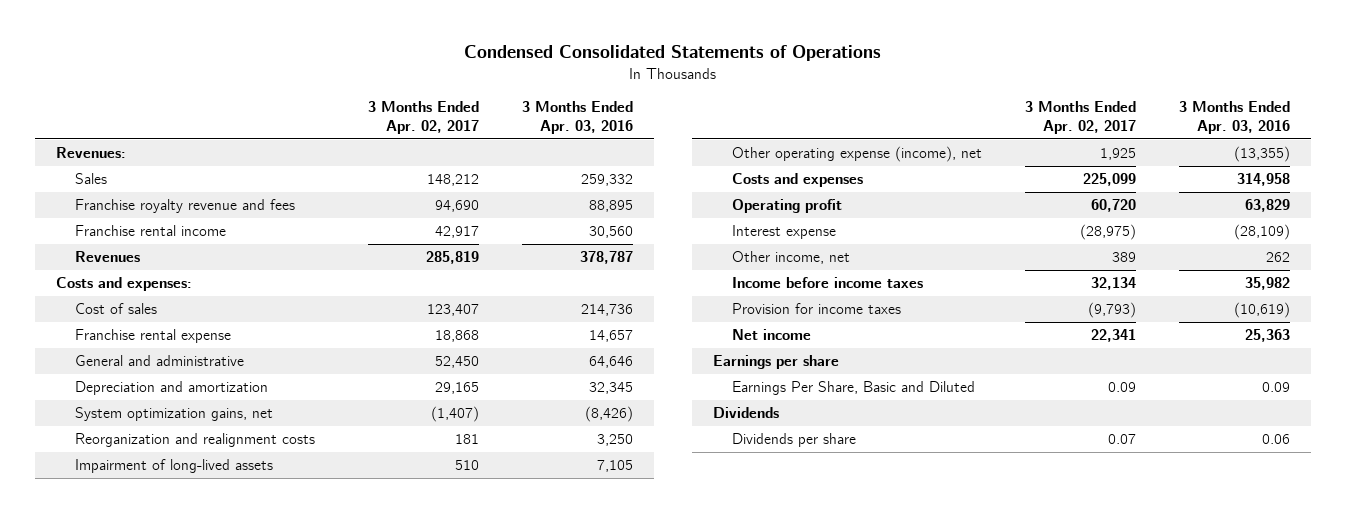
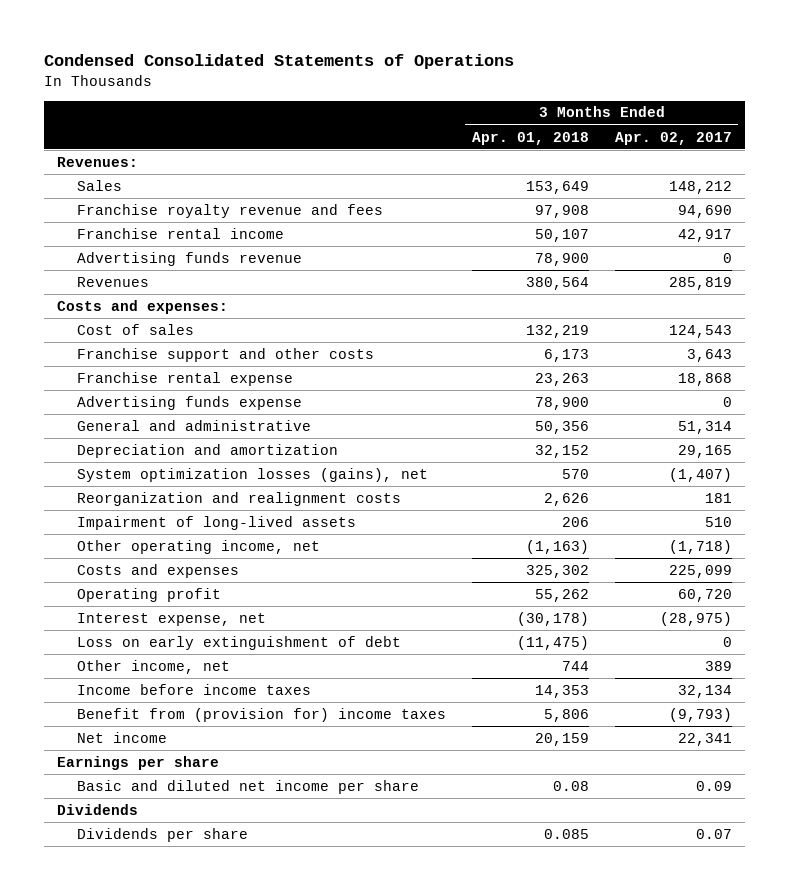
- | 3 Months Ended Apr. 02, 2017 | 3 Months Ended Apr. 03, 2016
+ | 3 Months Ended Apr. 01, 2018 | 3 Months Ended Apr. 02, 2017
+ Advertising funds revenue | 78,900 | 0
- Cost of sales | 123,407 | 214,736
+ Cost of sales | 132,219 | 124,543
+ Franchise support and other costs | 6,173 | 3,643
- General and administrative | 52,450 | 64,646
+ Advertising funds expense | 78,900 | 0
+ General and administrative | 50,356 | 51,314
- System optimization gains, net | (1,407) | (8,426)
+ System optimization losses (gains), net | 570 | (1,407)
- Other operating expense (income), net | 1,925 | (13,355)
+ Other operating income, net | (1,163) | (1,718)
- Interest expense | (28,975) | (28,109)
+ Interest expense, net | (30,178) | (28,975)
+ Loss on early extinguishment of debt | (11,475) | 0
- Provision for income taxes | (9,793) | (10,619)
+ Benefit from (provision for) income taxes | 5,806 | (9,793)
- Earnings Per Share, Basic and Diluted | 0.09 | 0.09
+ Basic and diluted net income per share | 0.08 | 0.09

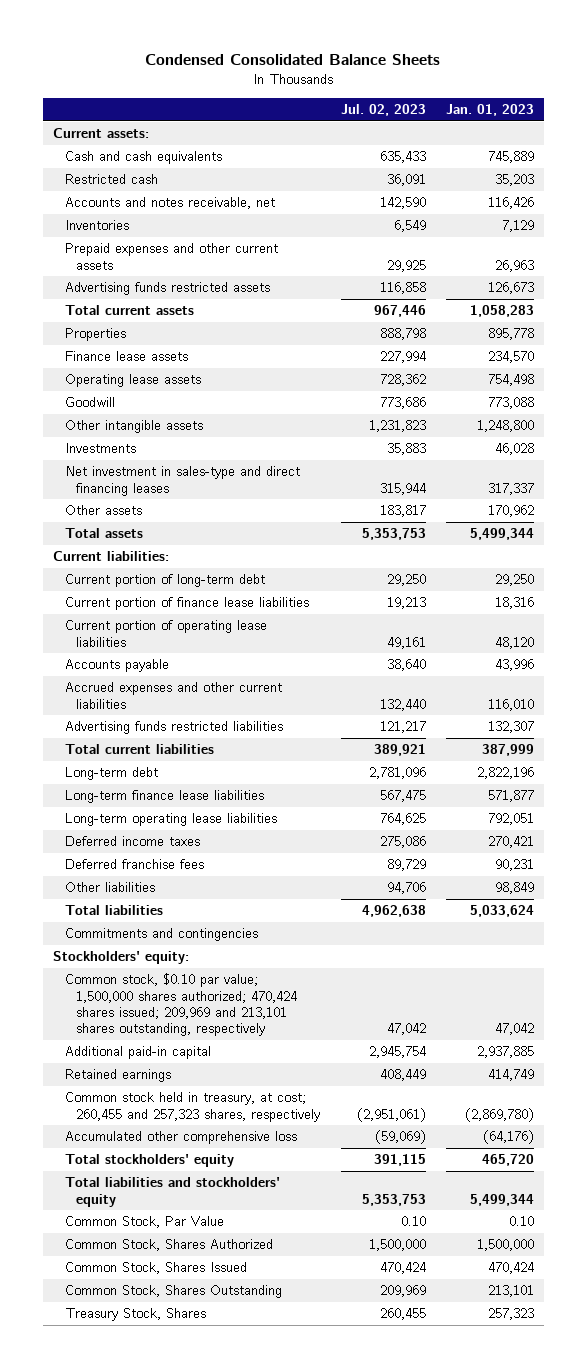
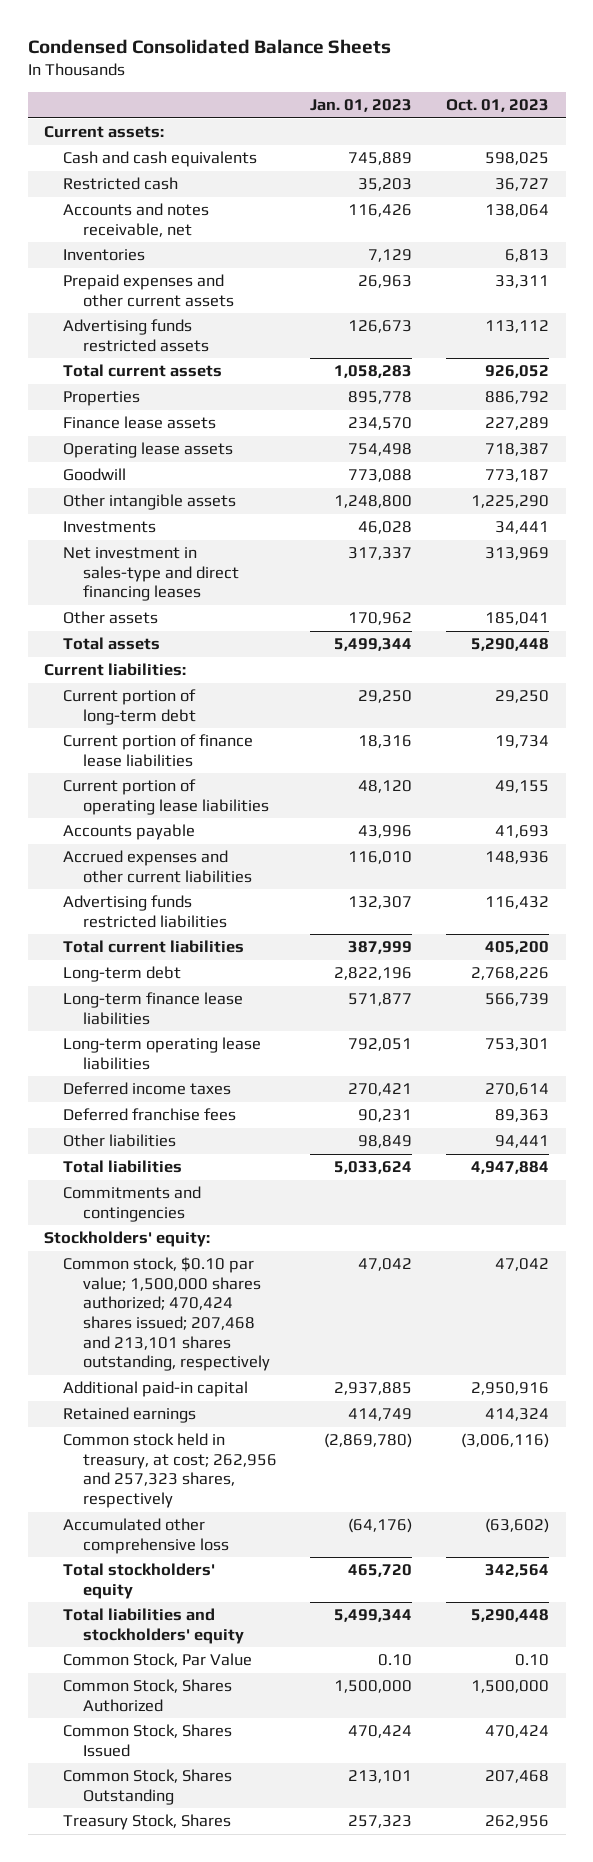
- | Jul. 02, 2023 | Jan. 01, 2023
+ | Jan. 01, 2023 | Oct. 01, 2023
- Common stock, $0.10 par value; 1,500,000 shares authorized; 470,424 shares issued; 209,969 and 213,101 shares outstanding, respectively | 47,042 | 47,042
+ Common stock, $0.10 par value; 1,500,000 shares authorized; 470,424 shares issued; 207,468 and 213,101 shares outstanding, respectively | 47,042 | 47,042
- Common stock held in treasury, at cost; 260,455 and 257,323 shares, respectively | (2,951,061) | (2,869,780)
+ Common stock held in treasury, at cost; 262,956 and 257,323 shares, respectively | (2,869,780) | (3,006,116)

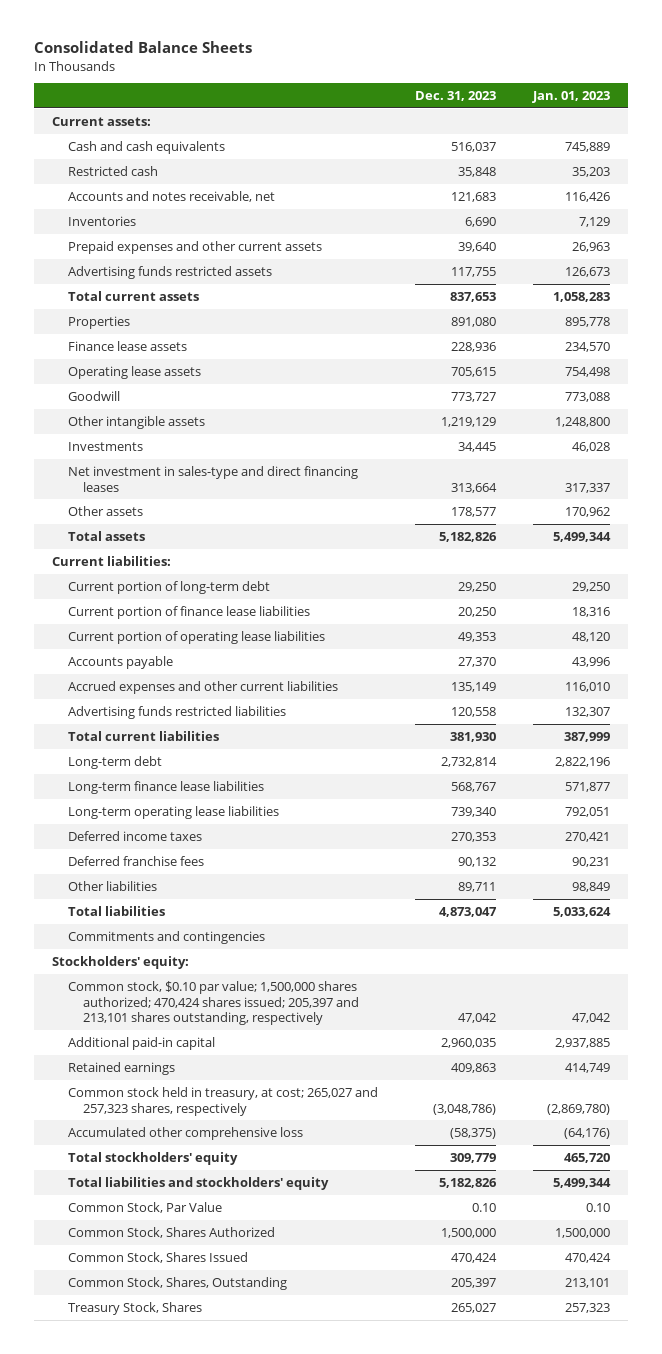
- Condensed Consolidated Balance Sheets
+ Consolidated Balance Sheets
- | Jan. 01, 2023 | Oct. 01, 2023
+ | Dec. 31, 2023 | Jan. 01, 2023
- Common stock, $0.10 par value; 1,500,000 shares authorized; 470,424 shares issued; 207,468 and 213,101 shares outstanding, respectively | 47,042 | 47,042
+ Common stock, $0.10 par value; 1,500,000 shares authorized; 470,424 shares issued; 205,397 and 213,101 shares outstanding, respectively | 47,042 | 47,042
- Common stock held in treasury, at cost; 262,956 and 257,323 shares, respectively | (2,869,780) | (3,006,116)
+ Common stock held in treasury, at cost; 265,027 and 257,323 shares, respectively | (3,048,786) | (2,869,780)
- Common Stock, Shares Outstanding | 213,101 | 207,468
+ Common Stock, Shares, Outstanding | 205,397 | 213,101

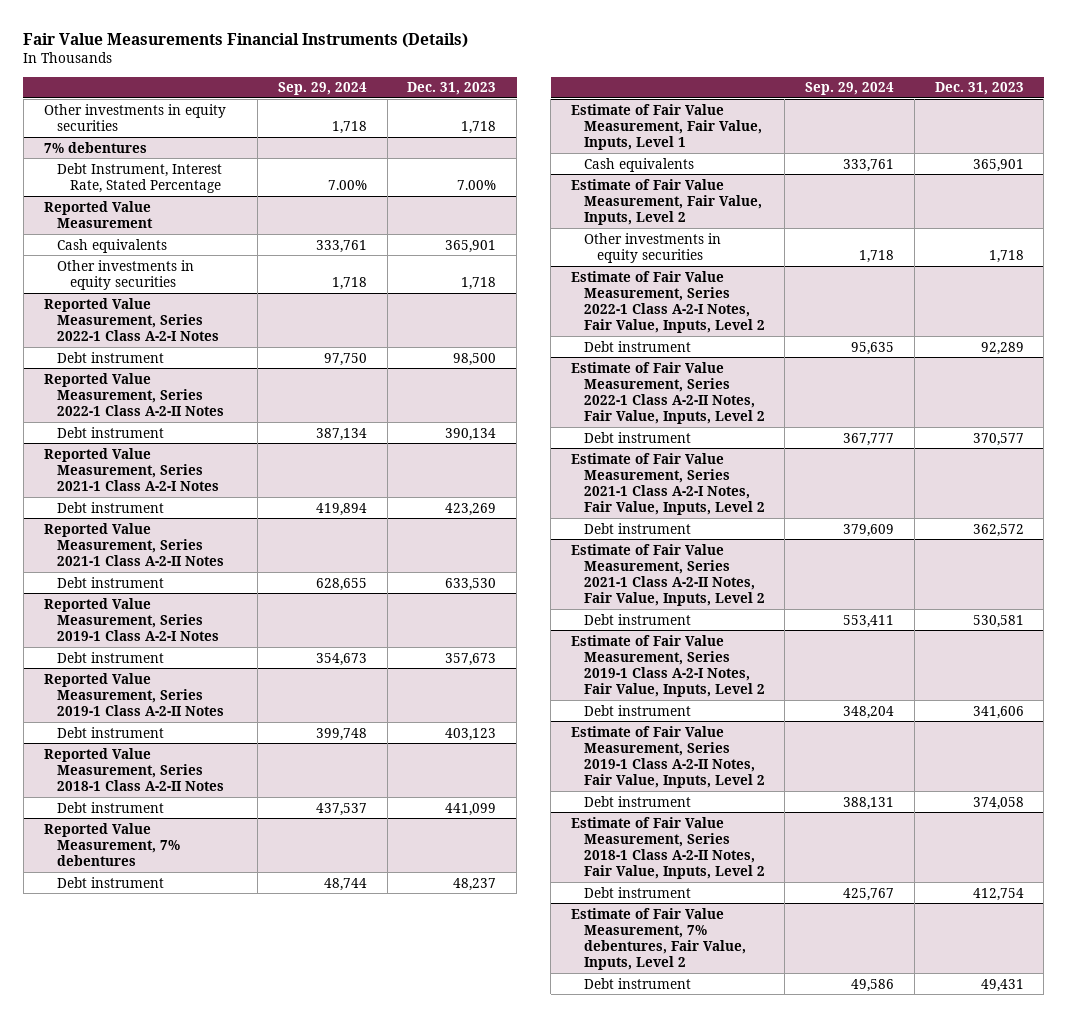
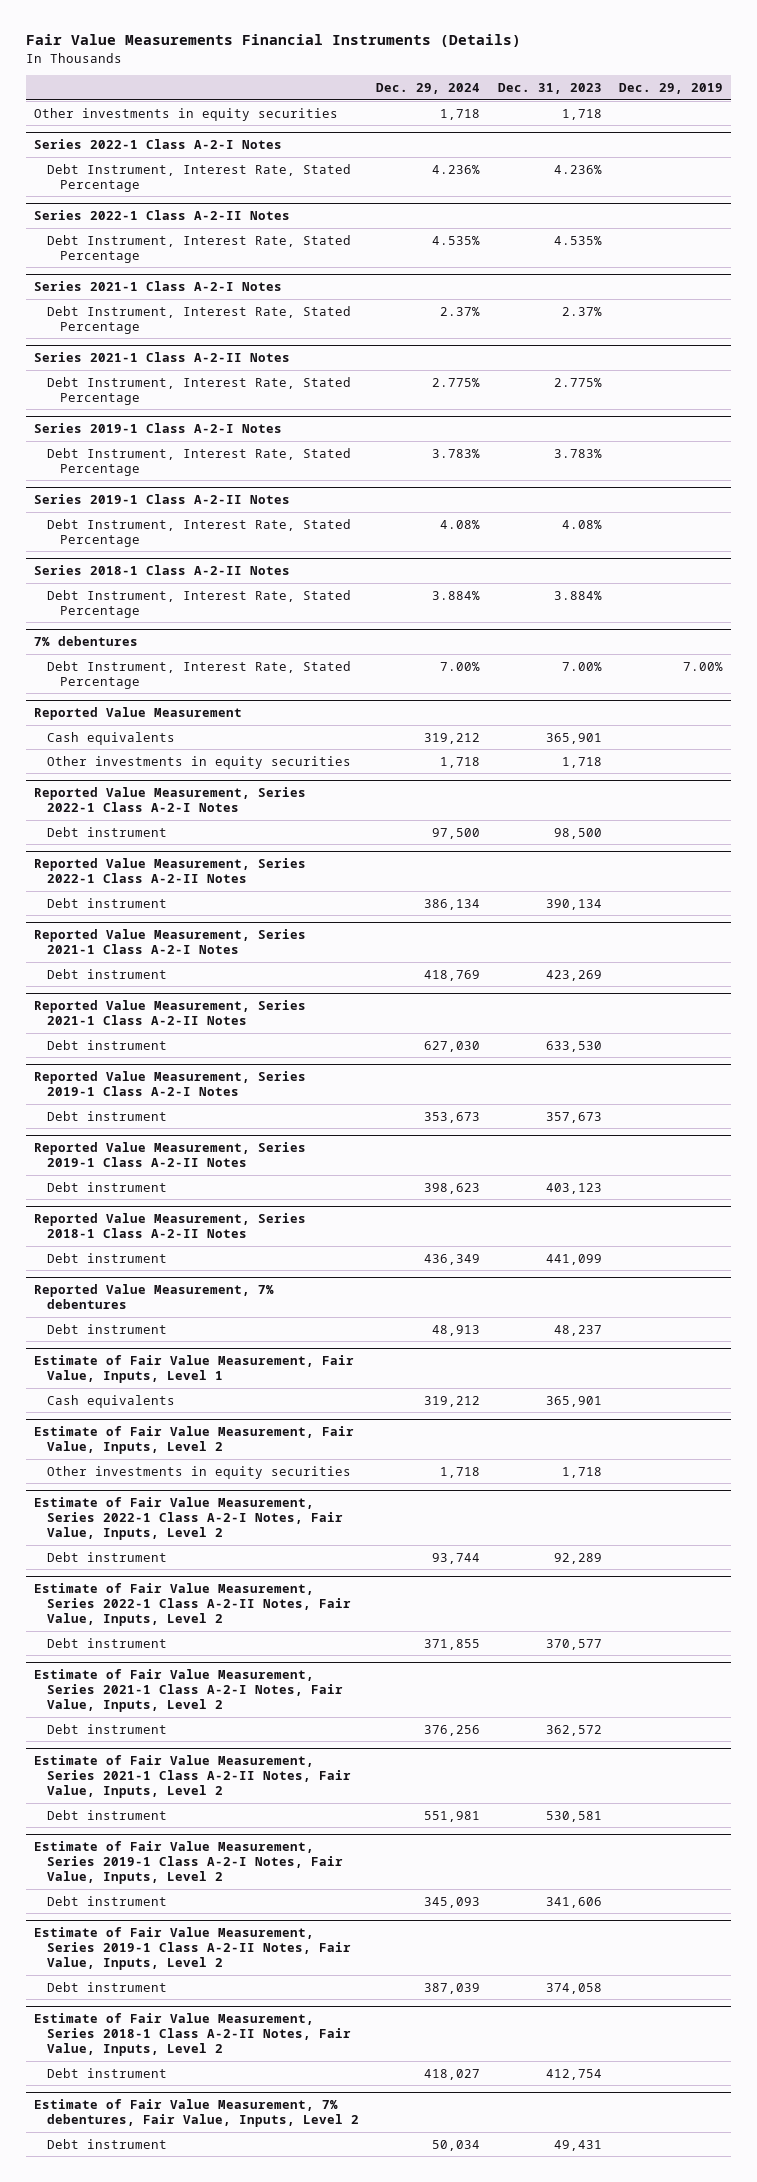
- | Sep. 29, 2024 | Dec. 31, 2023
+ | Dec. 29, 2024 | Dec. 31, 2023 | Dec. 29, 2019
+ Series 2022-1 Class A-2-I Notes
+ Debt Instrument, Interest Rate, Stated Percentage | 4.236% | 4.236% |
+ Series 2022-1 Class A-2-II Notes
+ Debt Instrument, Interest Rate, Stated Percentage | 4.535% | 4.535% |
+ Series 2021-1 Class A-2-I Notes
+ Debt Instrument, Interest Rate, Stated Percentage | 2.37% | 2.37% |
+ Series 2021-1 Class A-2-II Notes
+ Debt Instrument, Interest Rate, Stated Percentage | 2.775% | 2.775% |
+ Series 2019-1 Class A-2-I Notes
+ Debt Instrument, Interest Rate, Stated Percentage | 3.783% | 3.783% |
+ Series 2019-1 Class A-2-II Notes
+ Debt Instrument, Interest Rate, Stated Percentage | 4.08% | 4.08% |
+ Series 2018-1 Class A-2-II Notes
+ Debt Instrument, Interest Rate, Stated Percentage | 3.884% | 3.884% |

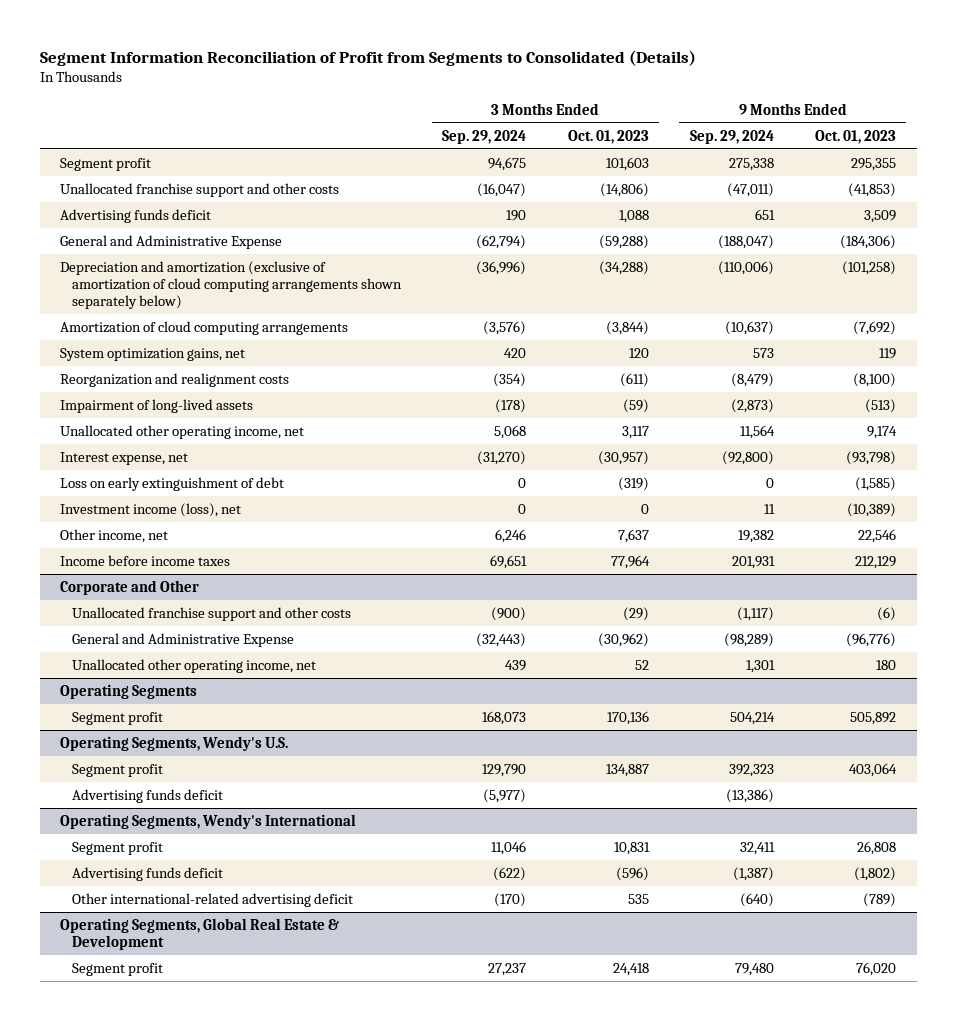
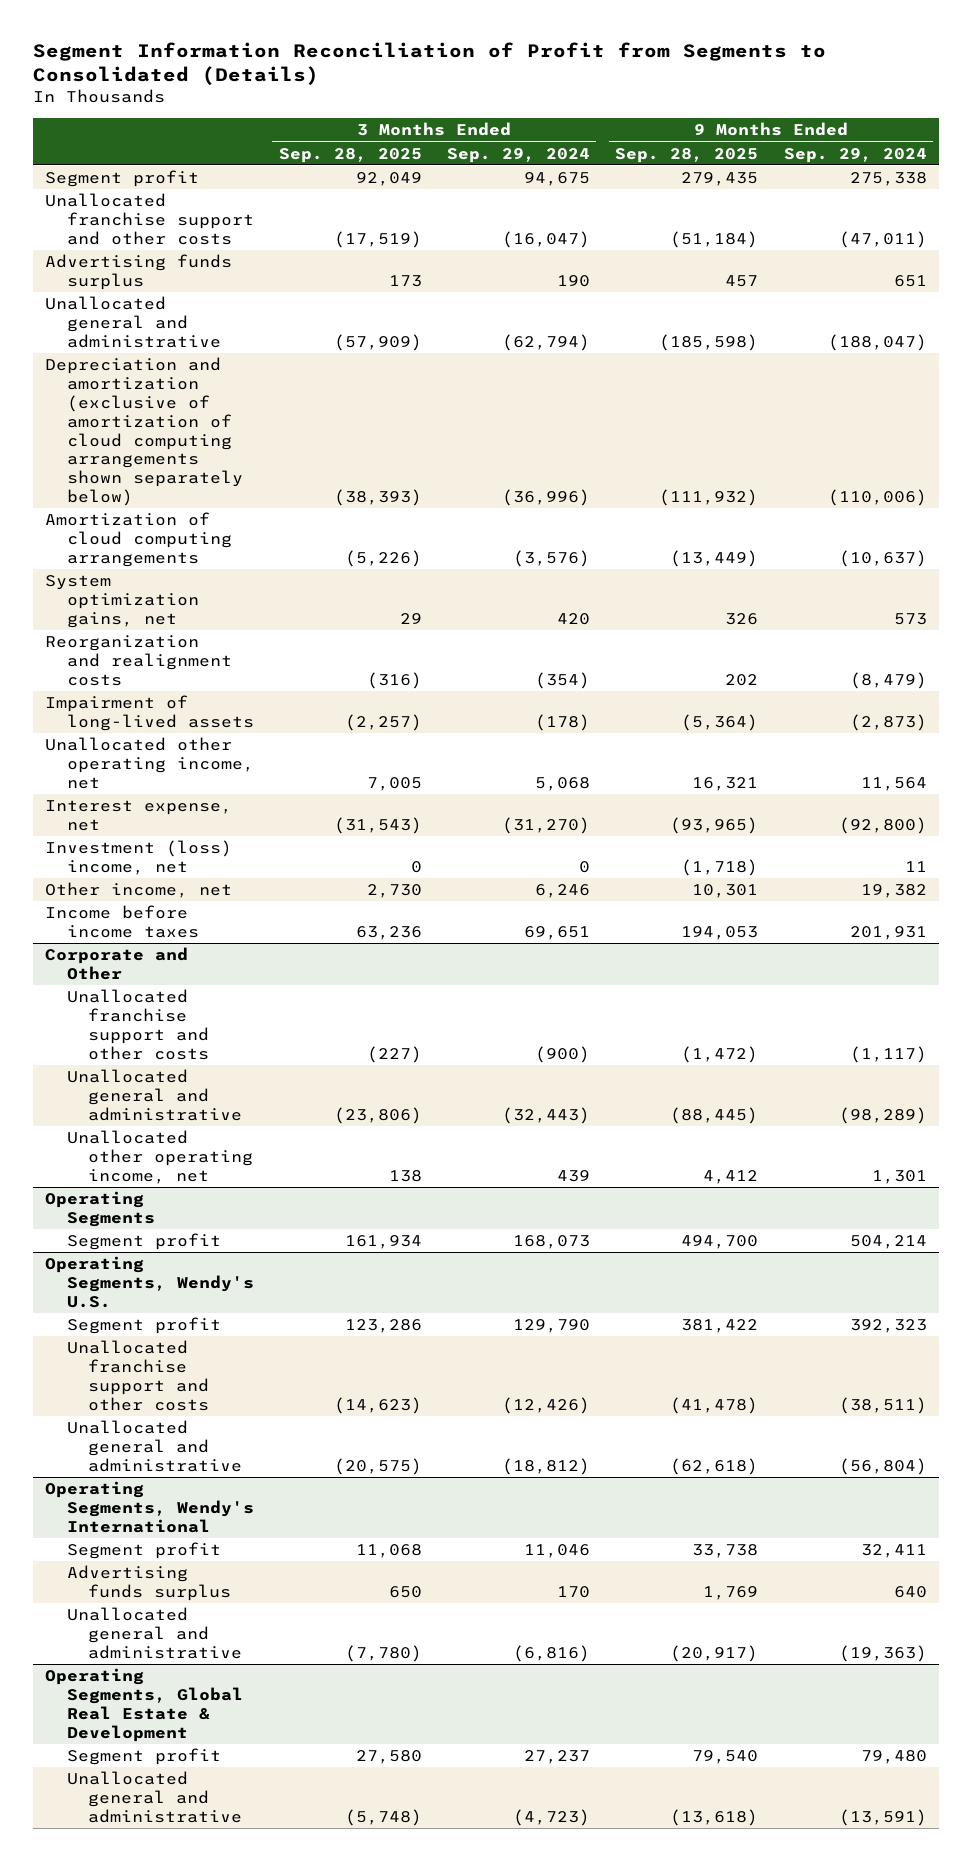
- | 3 Months Ended Sep. 29, 2024 | 3 Months Ended Oct. 01, 2023 | 9 Months Ended Sep. 29, 2024 | 9 Months Ended Oct. 01, 2023
+ | 3 Months Ended Sep. 28, 2025 | 3 Months Ended Sep. 29, 2024 | 9 Months Ended Sep. 28, 2025 | 9 Months Ended Sep. 29, 2024
- Advertising funds deficit | 190 | 1,088 | 651 | 3,509
- General and Administrative Expense | (62,794) | (59,288) | (188,047) | (184,306)
+ Advertising funds surplus | 173 | 190 | 457 | 651
+ Unallocated general and administrative | (57,909) | (62,794) | (185,598) | (188,047)
- Loss on early extinguishment of debt | 0 | (319) | 0 | (1,585)
- Investment income (loss), net | 0 | 0 | 11 | (10,389)
+ Investment (loss) income, net | 0 | 0 | (1,718) | 11
@ Corporate and Other
- General and Administrative Expense | (32,443) | (30,962) | (98,289) | (96,776)
+ Unallocated general and administrative | (23,806) | (32,443) | (88,445) | (98,289)
@ Operating Segments, Wendy's U.S.
- Advertising funds deficit | (5,977) | | (13,386) |
+ Unallocated franchise support and other costs | (14,623) | (12,426) | (41,478) | (38,511)
+ Unallocated general and administrative | (20,575) | (18,812) | (62,618) | (56,804)
@ Operating Segments, Wendy's International
- Advertising funds deficit | (622) | (596) | (1,387) | (1,802)
- Other international-related advertising deficit | (170) | 535 | (640) | (789)
+ Advertising funds surplus | 650 | 170 | 1,769 | 640
+ Unallocated general and administrative | (7,780) | (6,816) | (20,917) | (19,363)
@ Operating Segments, Global Real Estate & Development
+ Unallocated general and administrative | (5,748) | (4,723) | (13,618) | (13,591)

